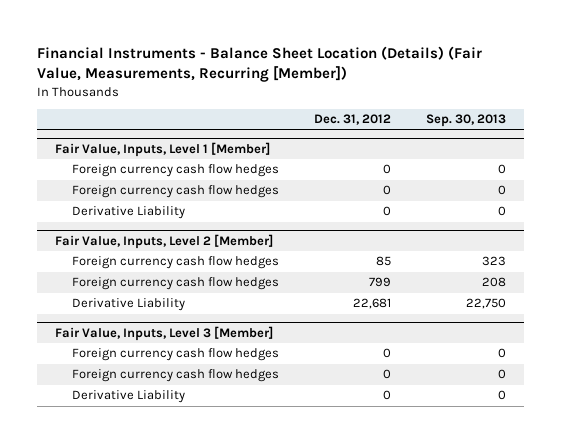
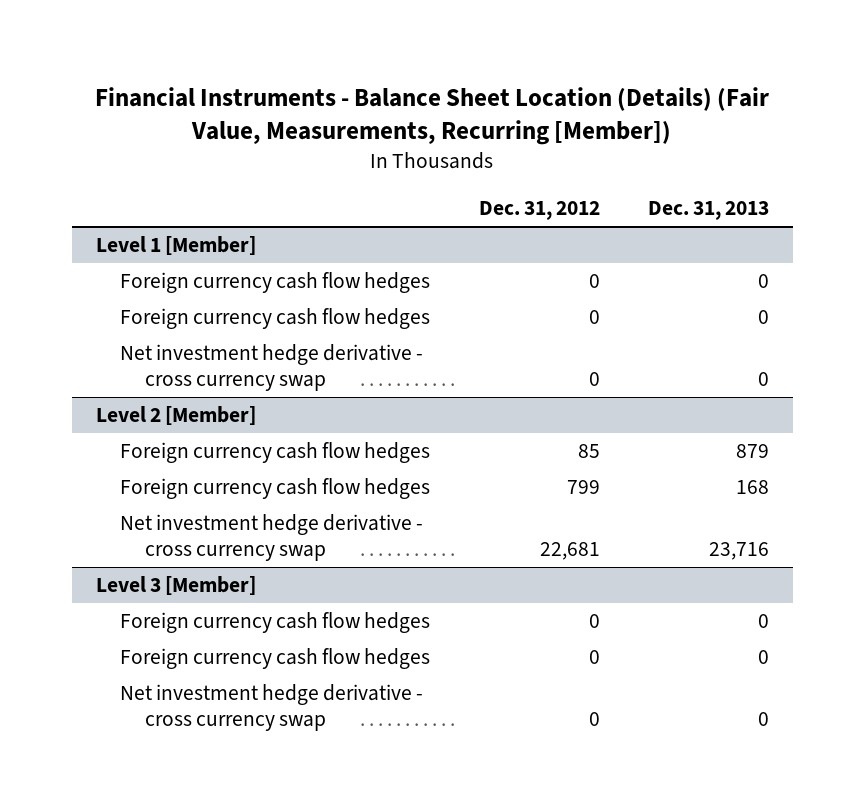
- | Dec. 31, 2012 | Sep. 30, 2013
+ | Dec. 31, 2012 | Dec. 31, 2013
- Fair Value, Inputs, Level 1 [Member]
+ Level 1 [Member]
- Derivative Liability | 0 | 0
- Fair Value, Inputs, Level 2 [Member]
+ Net investment hedge derivative - cross currency swap | 0 | 0
+ Level 2 [Member]
- Derivative Liability | 22,681 | 22,750
- Fair Value, Inputs, Level 3 [Member]
+ Net investment hedge derivative - cross currency swap | 22,681 | 23,716
+ Level 3 [Member]
- Derivative Liability | 0 | 0
+ Net investment hedge derivative - cross currency swap | 0 | 0

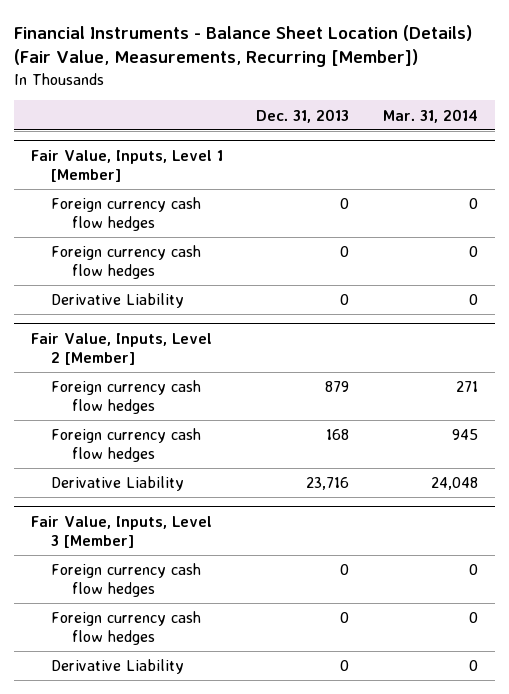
- | Dec. 31, 2012 | Dec. 31, 2013
+ | Dec. 31, 2013 | Mar. 31, 2014
- Level 1 [Member]
+ Fair Value, Inputs, Level 1 [Member]
- Net investment hedge derivative - cross currency swap | 0 | 0
- Level 2 [Member]
+ Derivative Liability | 0 | 0
+ Fair Value, Inputs, Level 2 [Member]
- Net investment hedge derivative - cross currency swap | 22,681 | 23,716
- Level 3 [Member]
+ Derivative Liability | 23,716 | 24,048
+ Fair Value, Inputs, Level 3 [Member]
- Net investment hedge derivative - cross currency swap | 0 | 0
+ Derivative Liability | 0 | 0

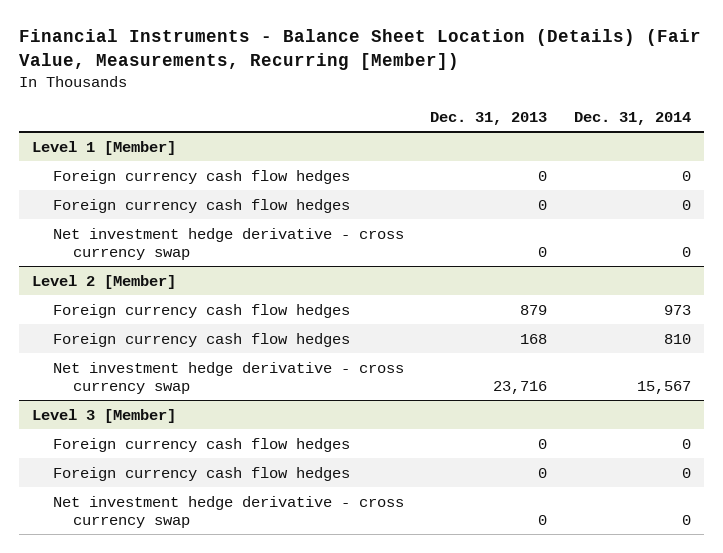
- | Dec. 31, 2013 | Mar. 31, 2014
+ | Dec. 31, 2013 | Dec. 31, 2014
- Fair Value, Inputs, Level 1 [Member]
+ Level 1 [Member]
- Derivative Liability | 0 | 0
- Fair Value, Inputs, Level 2 [Member]
+ Net investment hedge derivative - cross currency swap | 0 | 0
+ Level 2 [Member]
- Derivative Liability | 23,716 | 24,048
- Fair Value, Inputs, Level 3 [Member]
+ Net investment hedge derivative - cross currency swap | 23,716 | 15,567
+ Level 3 [Member]
- Derivative Liability | 0 | 0
+ Net investment hedge derivative - cross currency swap | 0 | 0

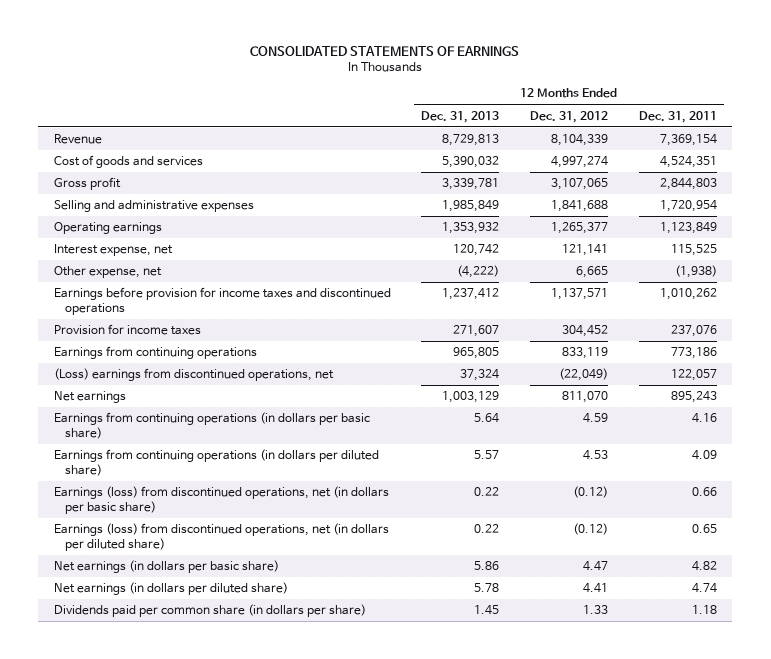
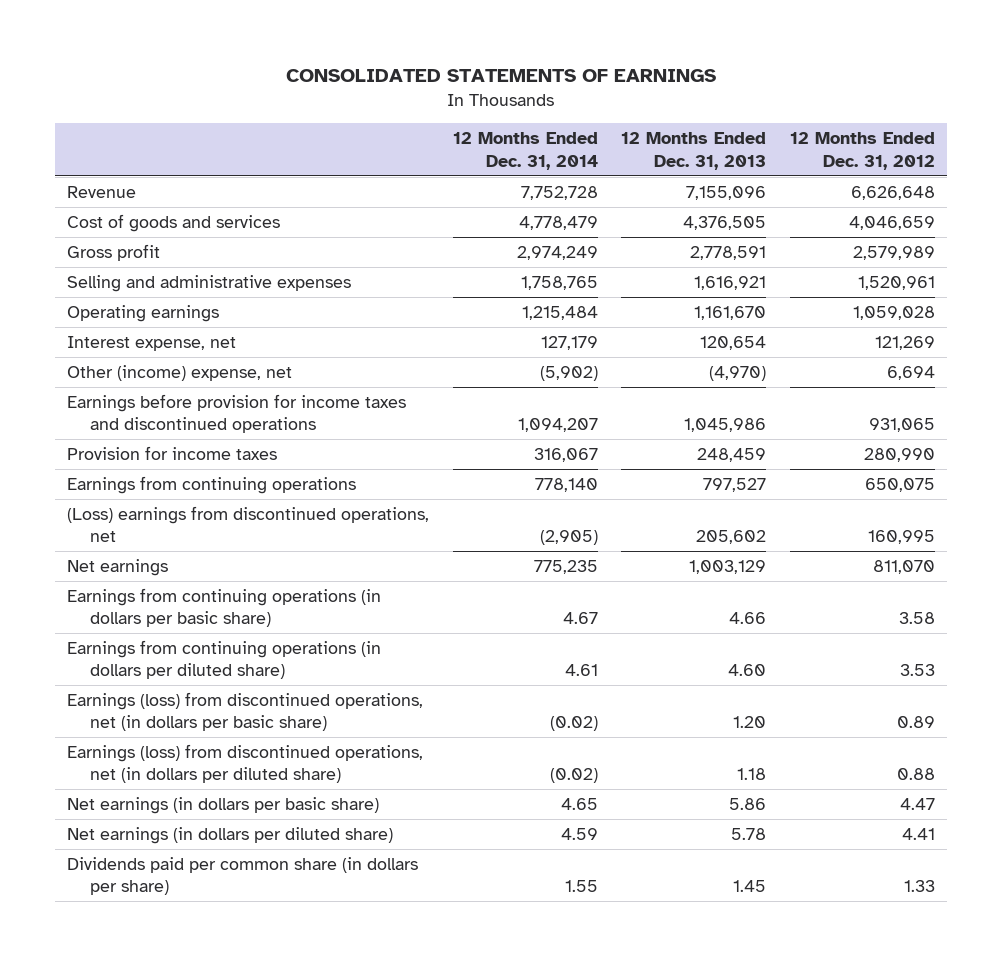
- | 12 Months Ended Dec. 31, 2013 | 12 Months Ended Dec. 31, 2012 | 12 Months Ended Dec. 31, 2011
+ | 12 Months Ended Dec. 31, 2014 | 12 Months Ended Dec. 31, 2013 | 12 Months Ended Dec. 31, 2012
- Revenue | 8,729,813 | 8,104,339 | 7,369,154
- Cost of goods and services | 5,390,032 | 4,997,274 | 4,524,351
- Gross profit | 3,339,781 | 3,107,065 | 2,844,803
- Selling and administrative expenses | 1,985,849 | 1,841,688 | 1,720,954
- Operating earnings | 1,353,932 | 1,265,377 | 1,123,849
- Interest expense, net | 120,742 | 121,141 | 115,525
- Other expense, net | (4,222) | 6,665 | (1,938)
- Earnings before provision for income taxes and discontinued operations | 1,237,412 | 1,137,571 | 1,010,262
- Provision for income taxes | 271,607 | 304,452 | 237,076
- Earnings from continuing operations | 965,805 | 833,119 | 773,186
- (Loss) earnings from discontinued operations, net | 37,324 | (22,049) | 122,057
+ Revenue | 7,752,728 | 7,155,096 | 6,626,648
+ Cost of goods and services | 4,778,479 | 4,376,505 | 4,046,659
+ Gross profit | 2,974,249 | 2,778,591 | 2,579,989
+ Selling and administrative expenses | 1,758,765 | 1,616,921 | 1,520,961
+ Operating earnings | 1,215,484 | 1,161,670 | 1,059,028
+ Interest expense, net | 127,179 | 120,654 | 121,269
+ Other (income) expense, net | (5,902) | (4,970) | 6,694
+ Earnings before provision for income taxes and discontinued operations | 1,094,207 | 1,045,986 | 931,065
+ Provision for income taxes | 316,067 | 248,459 | 280,990
+ Earnings from continuing operations | 778,140 | 797,527 | 650,075
+ (Loss) earnings from discontinued operations, net | (2,905) | 205,602 | 160,995
- Earnings from continuing operations (in dollars per basic share) | 5.64 | 4.59 | 4.16
- Earnings from continuing operations (in dollars per diluted share) | 5.57 | 4.53 | 4.09
- Earnings (loss) from discontinued operations, net (in dollars per basic share) | 0.22 | (0.12) | 0.66
- Earnings (loss) from discontinued operations, net (in dollars per diluted share) | 0.22 | (0.12) | 0.65
+ Earnings from continuing operations (in dollars per basic share) | 4.67 | 4.66 | 3.58
+ Earnings from continuing operations (in dollars per diluted share) | 4.61 | 4.60 | 3.53
+ Earnings (loss) from discontinued operations, net (in dollars per basic share) | (0.02) | 1.20 | 0.89
+ Earnings (loss) from discontinued operations, net (in dollars per diluted share) | (0.02) | 1.18 | 0.88

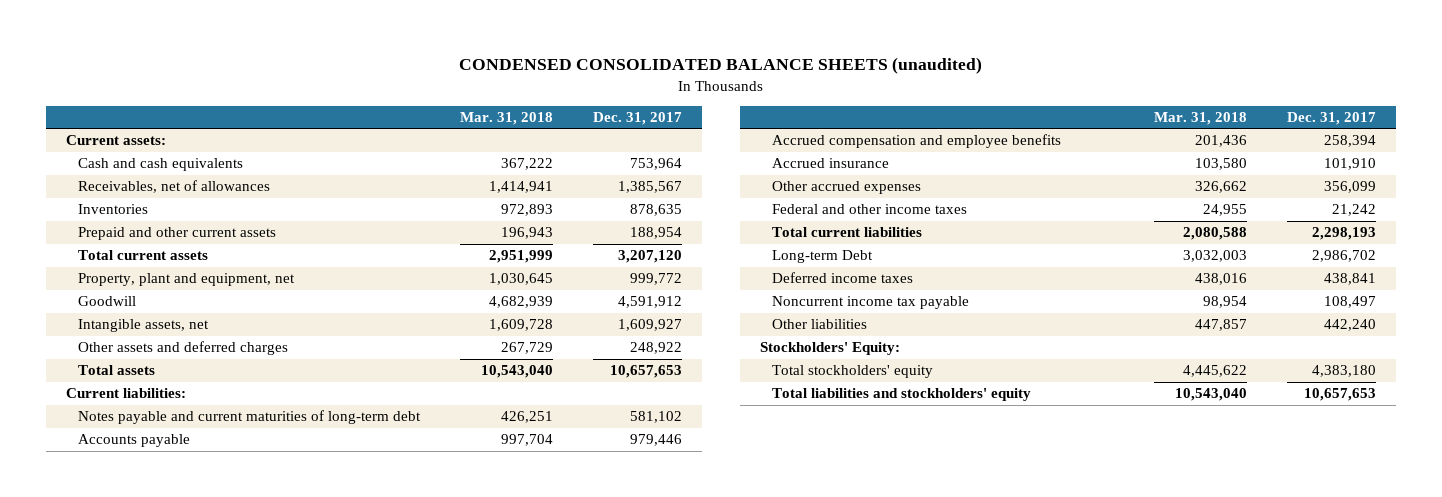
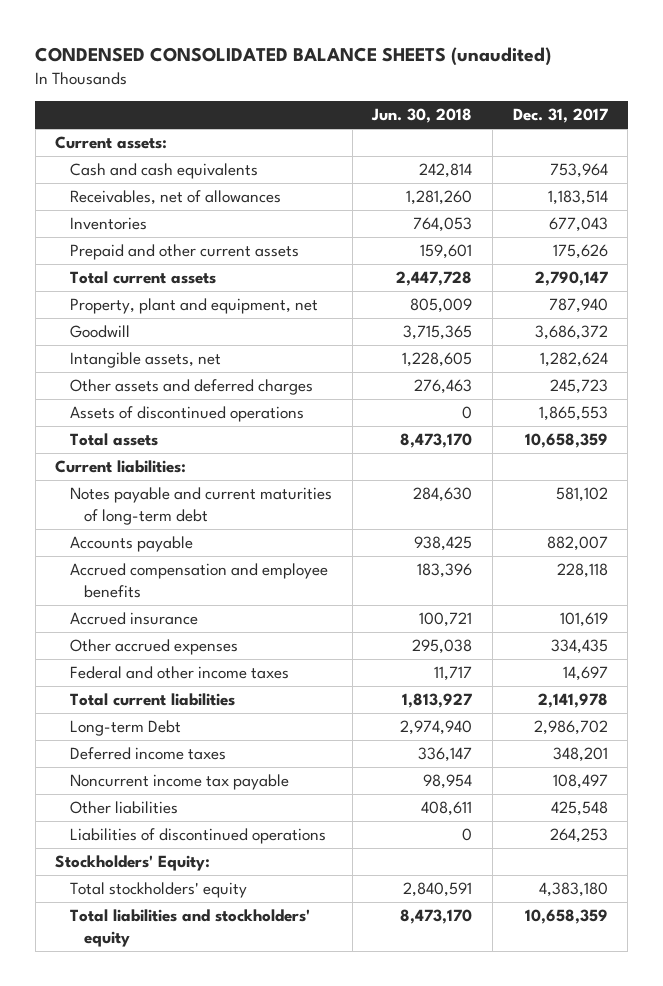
- | Mar. 31, 2018 | Dec. 31, 2017
+ | Jun. 30, 2018 | Dec. 31, 2017
- Receivables, net of allowances | 1,414,941 | 1,385,567
- Inventories | 972,893 | 878,635
- Prepaid and other current assets | 196,943 | 188,954
- Total current assets | 2,951,999 | 3,207,120
- Property, plant and equipment, net | 1,030,645 | 999,772
- Goodwill | 4,682,939 | 4,591,912
- Intangible assets, net | 1,609,728 | 1,609,927
- Other assets and deferred charges | 267,729 | 248,922
- Total assets | 10,543,040 | 10,657,653
+ Receivables, net of allowances | 1,281,260 | 1,183,514
+ Inventories | 764,053 | 677,043
+ Prepaid and other current assets | 159,601 | 175,626
+ Total current assets | 2,447,728 | 2,790,147
+ Property, plant and equipment, net | 805,009 | 787,940
+ Goodwill | 3,715,365 | 3,686,372
+ Intangible assets, net | 1,228,605 | 1,282,624
+ Other assets and deferred charges | 276,463 | 245,723
+ Assets of discontinued operations | 0 | 1,865,553
+ Total assets | 8,473,170 | 10,658,359
- Accounts payable | 997,704 | 979,446
- Accrued compensation and employee benefits | 201,436 | 258,394
- Accrued insurance | 103,580 | 101,910
- Other accrued expenses | 326,662 | 356,099
- Federal and other income taxes | 24,955 | 21,242
- Total current liabilities | 2,080,588 | 2,298,193
+ Accounts payable | 938,425 | 882,007
+ Accrued compensation and employee benefits | 183,396 | 228,118
+ Accrued insurance | 100,721 | 101,619
+ Other accrued expenses | 295,038 | 334,435
+ Federal and other income taxes | 11,717 | 14,697
+ Total current liabilities | 1,813,927 | 2,141,978
- Deferred income taxes | 438,016 | 438,841
+ Deferred income taxes | 336,147 | 348,201
- Other liabilities | 447,857 | 442,240
+ Other liabilities | 408,611 | 425,548
+ Liabilities of discontinued operations | 0 | 264,253
- Total liabilities and stockholders' equity | 10,543,040 | 10,657,653
+ Total liabilities and stockholders' equity | 8,473,170 | 10,658,359

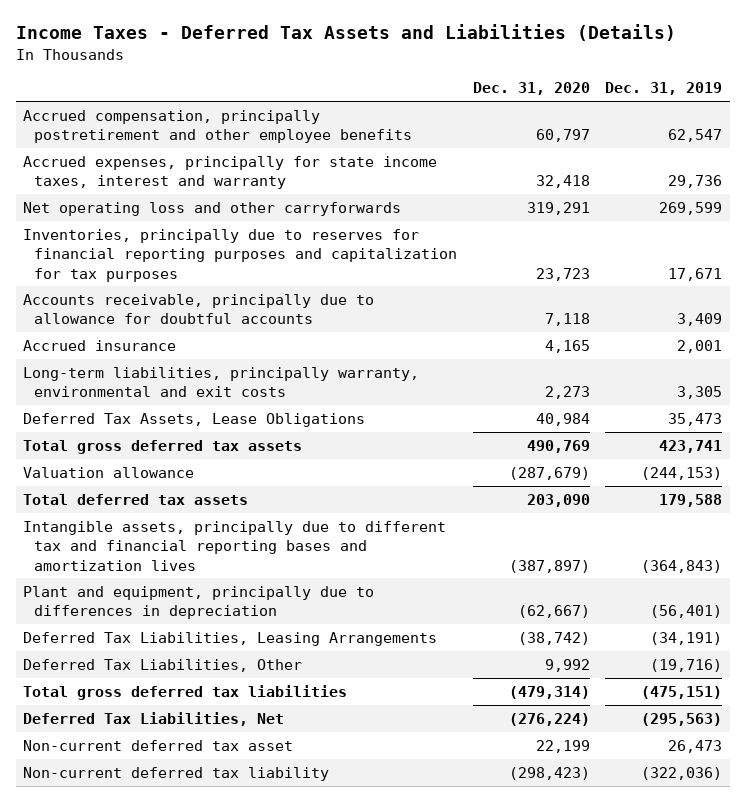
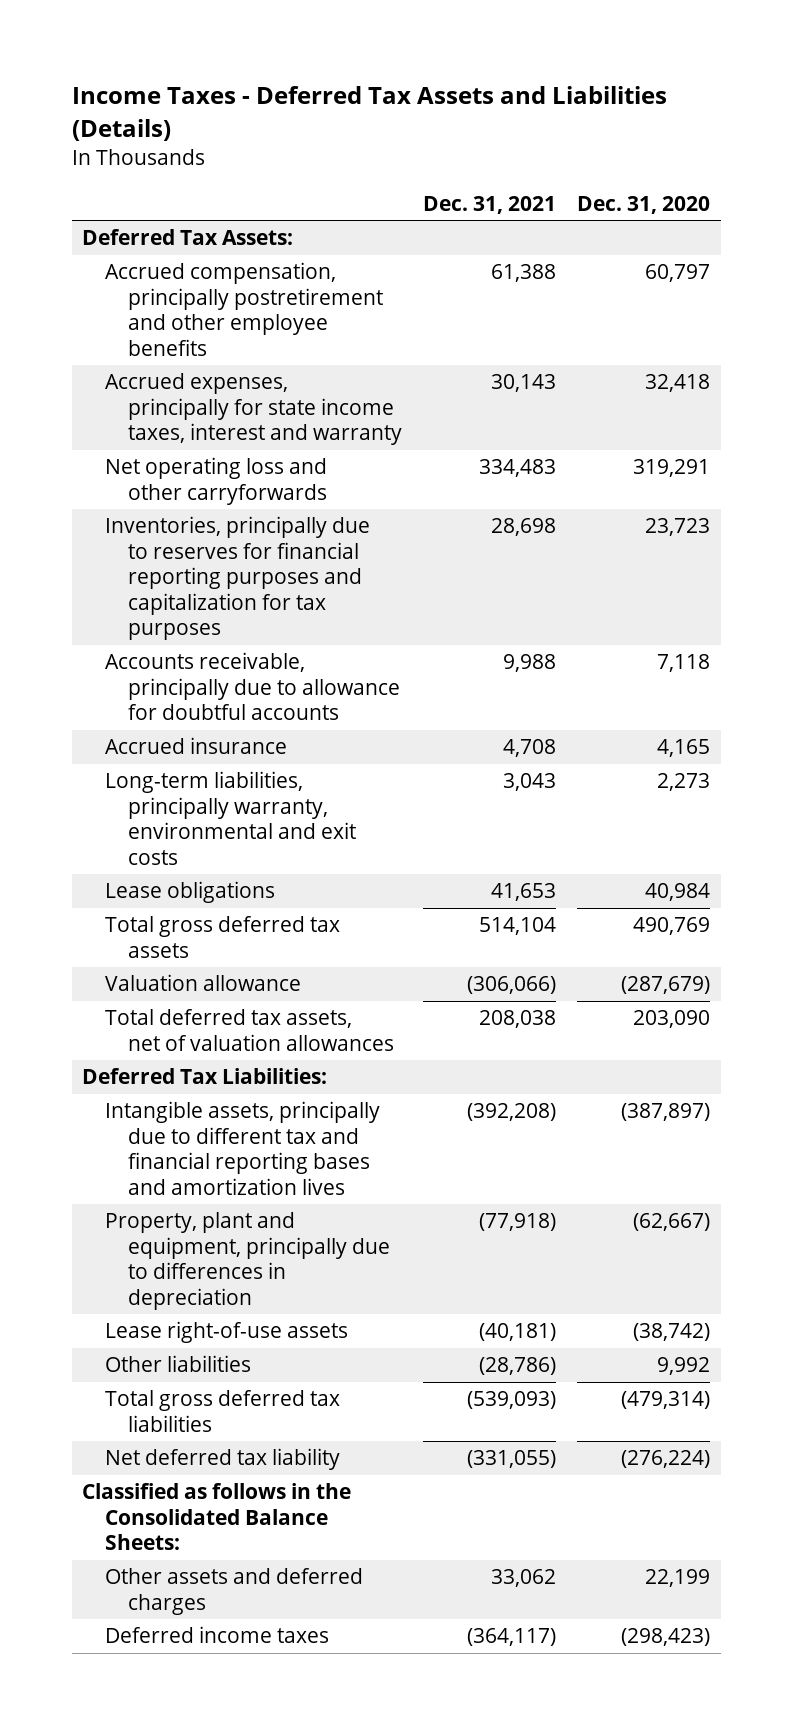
- | Dec. 31, 2020 | Dec. 31, 2019
+ | Dec. 31, 2021 | Dec. 31, 2020
+ Deferred Tax Assets:
- Deferred Tax Assets, Lease Obligations | 40,984 | 35,473
+ Lease obligations | 41,653 | 40,984
- Total deferred tax assets | 203,090 | 179,588
+ Total deferred tax assets, net of valuation allowances | 208,038 | 203,090
+ Deferred Tax Liabilities:
- Plant and equipment, principally due to differences in depreciation | (62,667) | (56,401)
- Deferred Tax Liabilities, Leasing Arrangements | (38,742) | (34,191)
- Deferred Tax Liabilities, Other | 9,992 | (19,716)
+ Property, plant and equipment, principally due to differences in depreciation | (77,918) | (62,667)
+ Lease right-of-use assets | (40,181) | (38,742)
+ Other liabilities | (28,786) | 9,992
- Deferred Tax Liabilities, Net | (276,224) | (295,563)
- Non-current deferred tax asset | 22,199 | 26,473
- Non-current deferred tax liability | (298,423) | (322,036)
+ Net deferred tax liability | (331,055) | (276,224)
+ Classified as follows in the Consolidated Balance Sheets:
+ Other assets and deferred charges | 33,062 | 22,199
+ Deferred income taxes | (364,117) | (298,423)

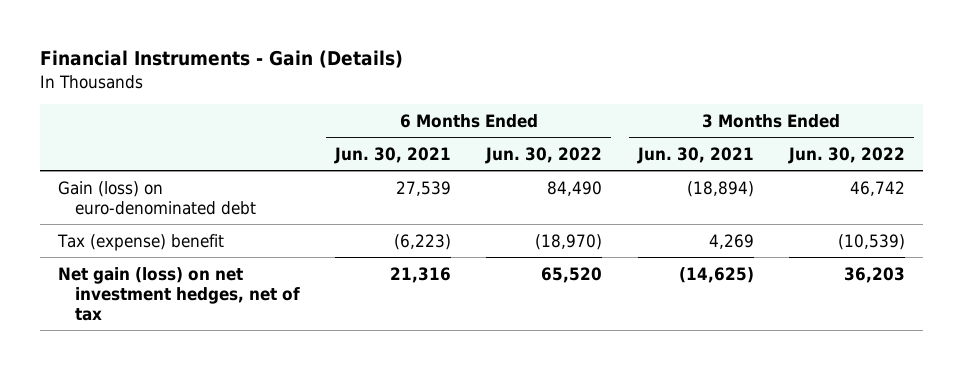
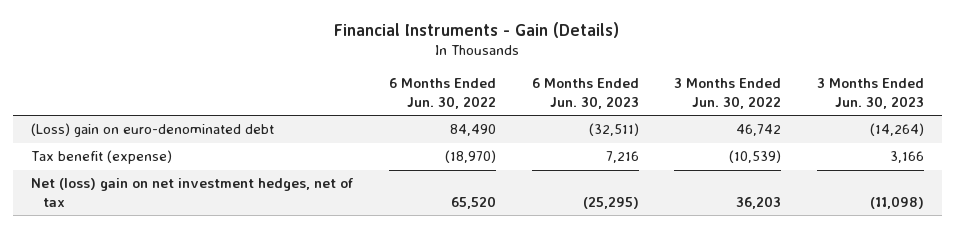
- | 6 Months Ended Jun. 30, 2021 | 6 Months Ended Jun. 30, 2022 | 3 Months Ended Jun. 30, 2021 | 3 Months Ended Jun. 30, 2022
+ | 6 Months Ended Jun. 30, 2022 | 6 Months Ended Jun. 30, 2023 | 3 Months Ended Jun. 30, 2022 | 3 Months Ended Jun. 30, 2023
- Gain (loss) on euro-denominated debt | 27,539 | 84,490 | (18,894) | 46,742
- Tax (expense) benefit | (6,223) | (18,970) | 4,269 | (10,539)
- Net gain (loss) on net investment hedges, net of tax | 21,316 | 65,520 | (14,625) | 36,203
+ (Loss) gain on euro-denominated debt | 84,490 | (32,511) | 46,742 | (14,264)
+ Tax benefit (expense) | (18,970) | 7,216 | (10,539) | 3,166
+ Net (loss) gain on net investment hedges, net of tax | 65,520 | (25,295) | 36,203 | (11,098)

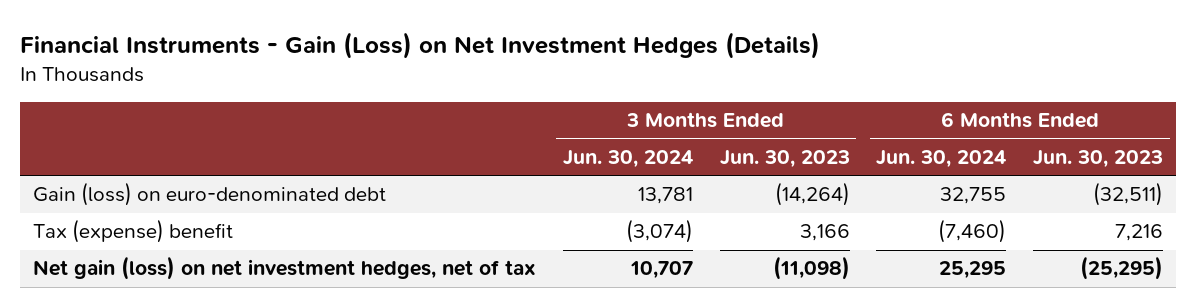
- Financial Instruments - Gain (Details)
+ Financial Instruments - Gain (Loss) on Net Investment Hedges (Details)
- | 6 Months Ended Jun. 30, 2022 | 6 Months Ended Jun. 30, 2023 | 3 Months Ended Jun. 30, 2022 | 3 Months Ended Jun. 30, 2023
+ | 3 Months Ended Jun. 30, 2024 | 3 Months Ended Jun. 30, 2023 | 6 Months Ended Jun. 30, 2024 | 6 Months Ended Jun. 30, 2023
- (Loss) gain on euro-denominated debt | 84,490 | (32,511) | 46,742 | (14,264)
- Tax benefit (expense) | (18,970) | 7,216 | (10,539) | 3,166
- Net (loss) gain on net investment hedges, net of tax | 65,520 | (25,295) | 36,203 | (11,098)
+ Gain (loss) on euro-denominated debt | 13,781 | (14,264) | 32,755 | (32,511)
+ Tax (expense) benefit | (3,074) | 3,166 | (7,460) | 7,216
+ Net gain (loss) on net investment hedges, net of tax | 10,707 | (11,098) | 25,295 | (25,295)

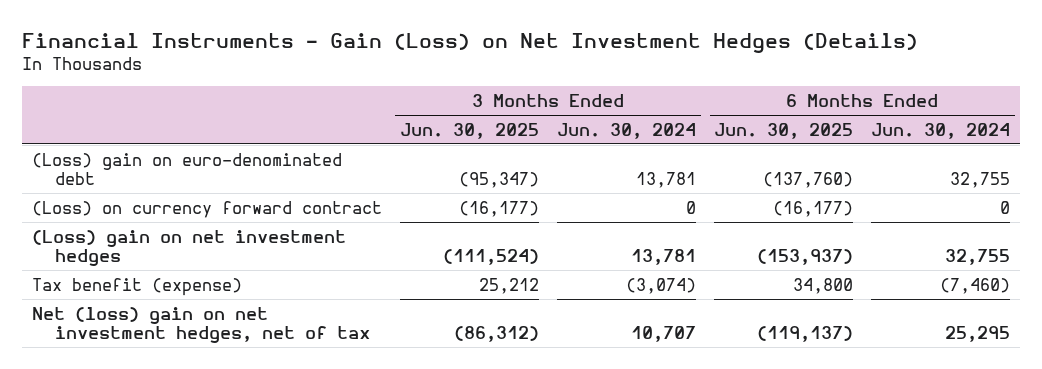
- | 3 Months Ended Jun. 30, 2024 | 3 Months Ended Jun. 30, 2023 | 6 Months Ended Jun. 30, 2024 | 6 Months Ended Jun. 30, 2023
+ | 3 Months Ended Jun. 30, 2025 | 3 Months Ended Jun. 30, 2024 | 6 Months Ended Jun. 30, 2025 | 6 Months Ended Jun. 30, 2024
- Gain (loss) on euro-denominated debt | 13,781 | (14,264) | 32,755 | (32,511)
- Tax (expense) benefit | (3,074) | 3,166 | (7,460) | 7,216
- Net gain (loss) on net investment hedges, net of tax | 10,707 | (11,098) | 25,295 | (25,295)
+ (Loss) gain on euro-denominated debt | (95,347) | 13,781 | (137,760) | 32,755
+ (Loss) on currency forward contract | (16,177) | 0 | (16,177) | 0
+ (Loss) gain on net investment hedges | (111,524) | 13,781 | (153,937) | 32,755
+ Tax benefit (expense) | 25,212 | (3,074) | 34,800 | (7,460)
+ Net (loss) gain on net investment hedges, net of tax | (86,312) | 10,707 | (119,137) | 25,295

